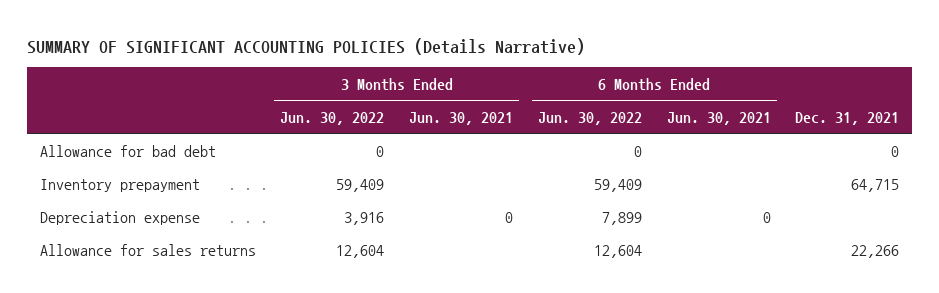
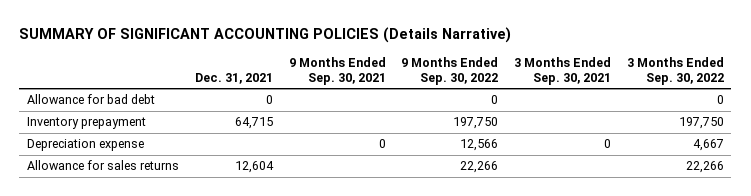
- | 3 Months Ended Jun. 30, 2022 | 3 Months Ended Jun. 30, 2021 | 6 Months Ended Jun. 30, 2022 | 6 Months Ended Jun. 30, 2021 | Dec. 31, 2021
+ | Dec. 31, 2021 | 9 Months Ended Sep. 30, 2021 | 9 Months Ended Sep. 30, 2022 | 3 Months Ended Sep. 30, 2021 | 3 Months Ended Sep. 30, 2022
- Allowance for sales returns | 12,604 | | 12,604 | | 22,266
+ Allowance for sales returns | 12,604 | | 22,266 | | 22,266

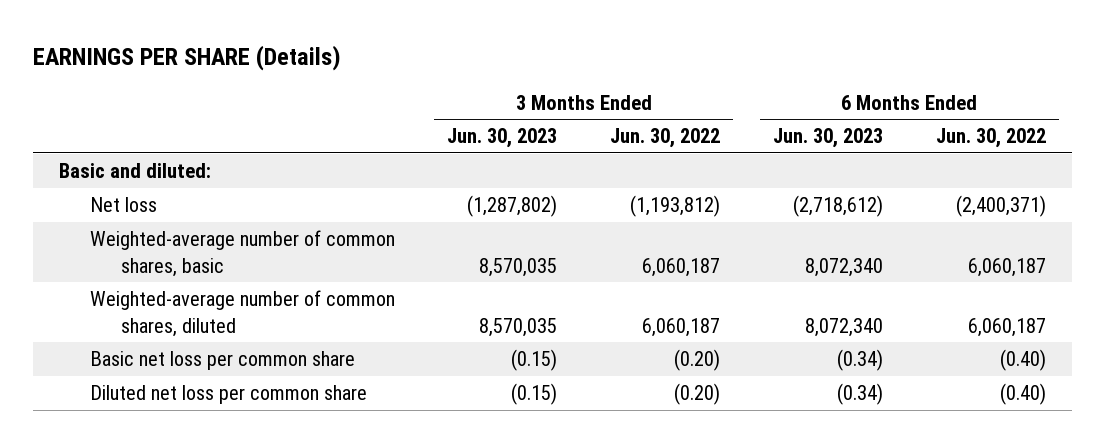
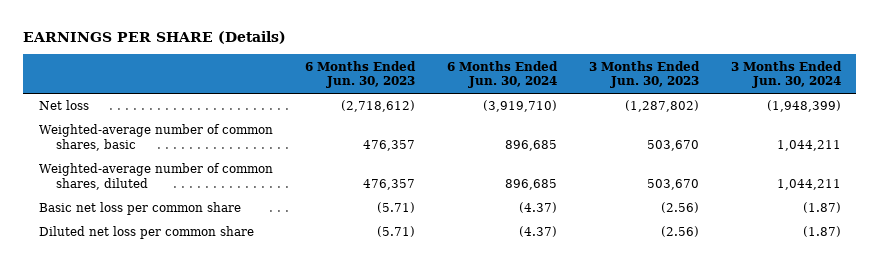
- | 3 Months Ended Jun. 30, 2023 | 3 Months Ended Jun. 30, 2022 | 6 Months Ended Jun. 30, 2023 | 6 Months Ended Jun. 30, 2022
+ | 6 Months Ended Jun. 30, 2023 | 6 Months Ended Jun. 30, 2024 | 3 Months Ended Jun. 30, 2023 | 3 Months Ended Jun. 30, 2024
- Basic and diluted:
- Weighted-average number of common shares, basic | 8,570,035 | 6,060,187 | 8,072,340 | 6,060,187
- Weighted-average number of common shares, diluted | 8,570,035 | 6,060,187 | 8,072,340 | 6,060,187
- Basic net loss per common share | (0.15) | (0.20) | (0.34) | (0.40)
- Diluted net loss per common share | (0.15) | (0.20) | (0.34) | (0.40)
+ Weighted-average number of common shares, basic | 476,357 | 896,685 | 503,670 | 1,044,211
+ Weighted-average number of common shares, diluted | 476,357 | 896,685 | 503,670 | 1,044,211
+ Basic net loss per common share | (5.71) | (4.37) | (2.56) | (1.87)
+ Diluted net loss per common share | (5.71) | (4.37) | (2.56) | (1.87)

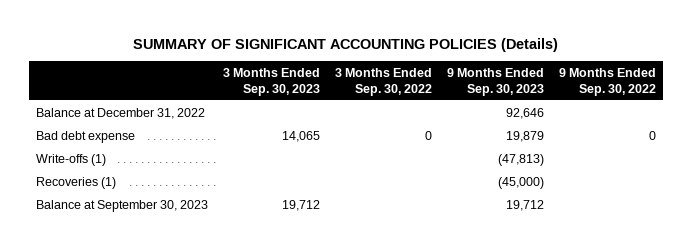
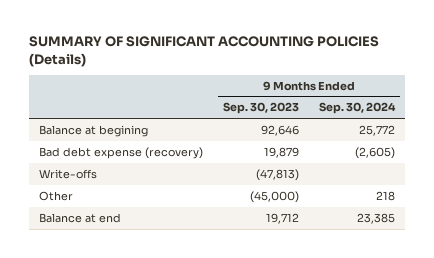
- | 3 Months Ended Sep. 30, 2023 | 3 Months Ended Sep. 30, 2022 | 9 Months Ended Sep. 30, 2023 | 9 Months Ended Sep. 30, 2022
+ | 9 Months Ended Sep. 30, 2023 | 9 Months Ended Sep. 30, 2024
- Balance at December 31, 2022 | | | 92,646 |
- Bad debt expense | 14,065 | 0 | 19,879 | 0
- Write-offs (1) | | | (47,813) |
- Recoveries (1) | | | (45,000) |
- Balance at September 30, 2023 | 19,712 | | 19,712 |
+ Balance at begining | 92,646 | 25,772
+ Bad debt expense (recovery) | 19,879 | (2,605)
+ Write-offs | (47,813) |
+ Other | (45,000) | 218
+ Balance at end | 19,712 | 23,385

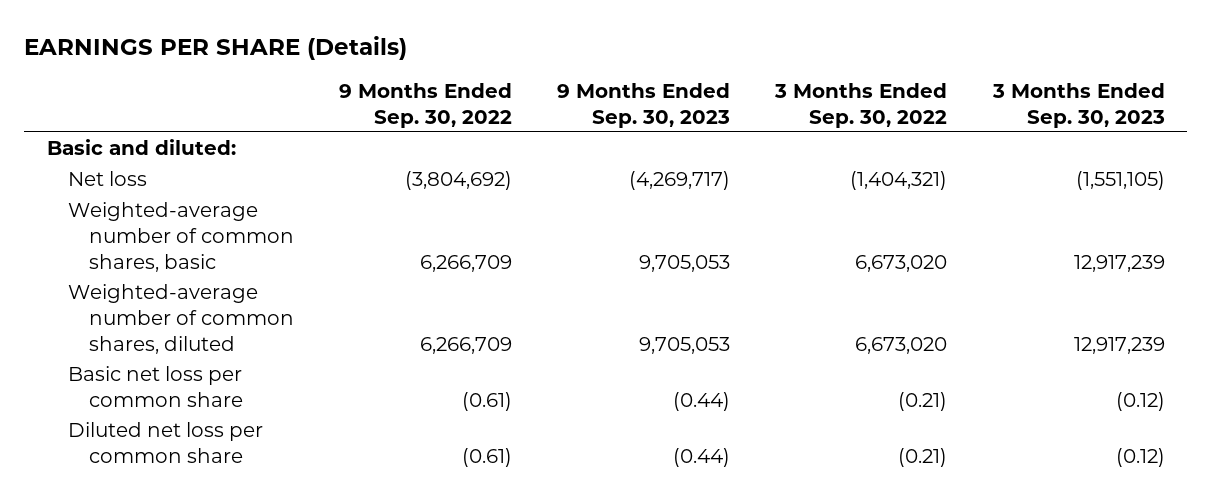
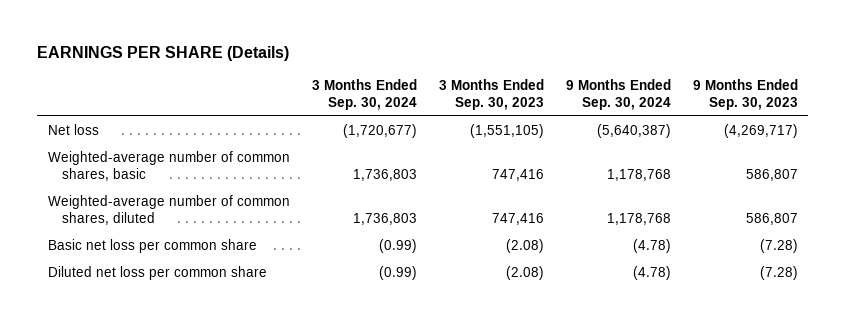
- | 9 Months Ended Sep. 30, 2022 | 9 Months Ended Sep. 30, 2023 | 3 Months Ended Sep. 30, 2022 | 3 Months Ended Sep. 30, 2023
+ | 3 Months Ended Sep. 30, 2024 | 3 Months Ended Sep. 30, 2023 | 9 Months Ended Sep. 30, 2024 | 9 Months Ended Sep. 30, 2023
- Basic and diluted:
- Weighted-average number of common shares, basic | 6,266,709 | 9,705,053 | 6,673,020 | 12,917,239
- Weighted-average number of common shares, diluted | 6,266,709 | 9,705,053 | 6,673,020 | 12,917,239
- Basic net loss per common share | (0.61) | (0.44) | (0.21) | (0.12)
- Diluted net loss per common share | (0.61) | (0.44) | (0.21) | (0.12)
+ Weighted-average number of common shares, basic | 1,736,803 | 747,416 | 1,178,768 | 586,807
+ Weighted-average number of common shares, diluted | 1,736,803 | 747,416 | 1,178,768 | 586,807
+ Basic net loss per common share | (0.99) | (2.08) | (4.78) | (7.28)
+ Diluted net loss per common share | (0.99) | (2.08) | (4.78) | (7.28)

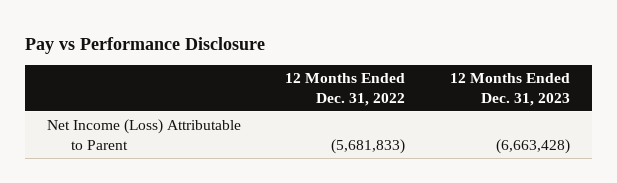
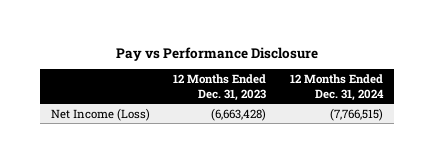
- | 12 Months Ended Dec. 31, 2022 | 12 Months Ended Dec. 31, 2023
+ | 12 Months Ended Dec. 31, 2023 | 12 Months Ended Dec. 31, 2024
- Net Income (Loss) Attributable to Parent | (5,681,833) | (6,663,428)
+ Net Income (Loss) | (6,663,428) | (7,766,515)

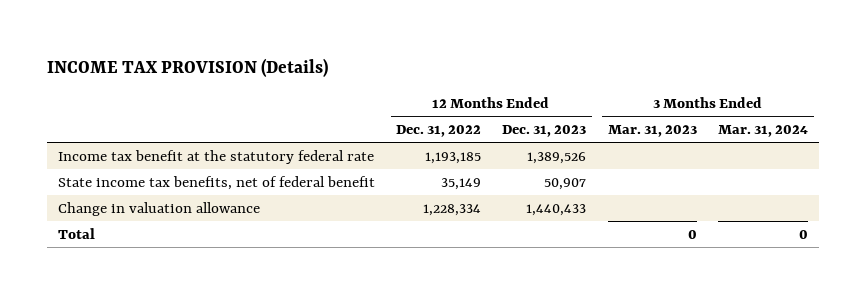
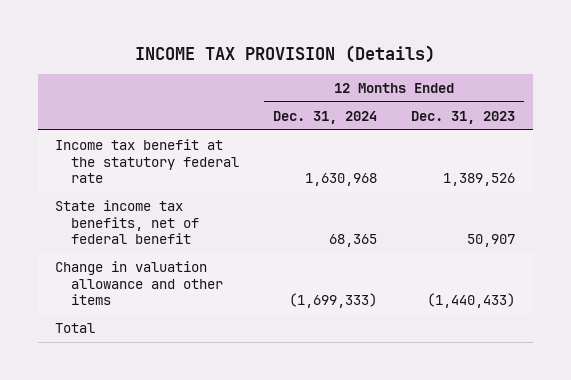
- | 12 Months Ended Dec. 31, 2022 | 12 Months Ended Dec. 31, 2023 | 3 Months Ended Mar. 31, 2023 | 3 Months Ended Mar. 31, 2024
+ | 12 Months Ended Dec. 31, 2024 | 12 Months Ended Dec. 31, 2023
- Change in valuation allowance | 1,228,334 | 1,440,433 | |
+ Change in valuation allowance and other items | (1,699,333) | (1,440,433)

